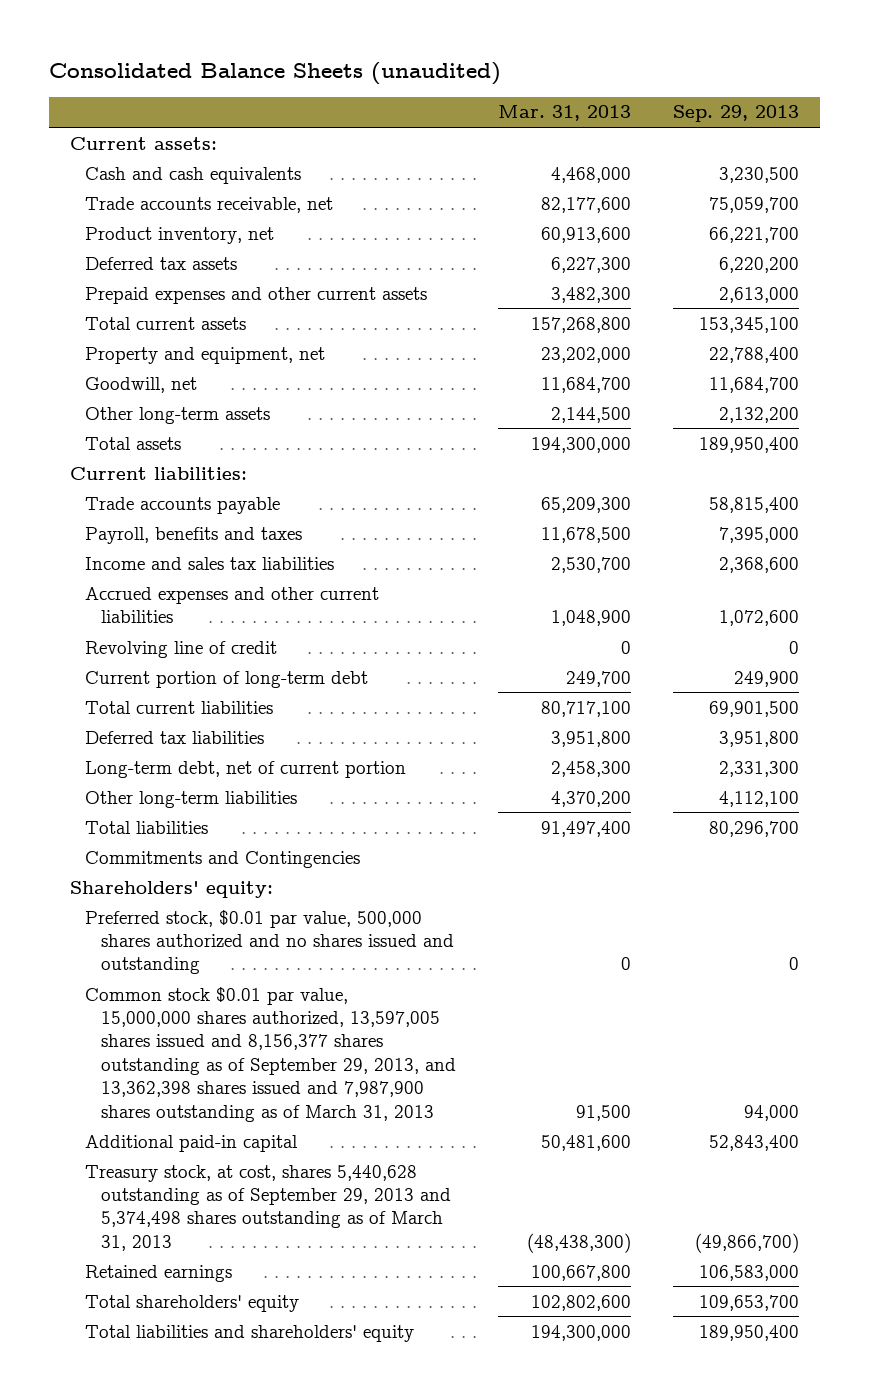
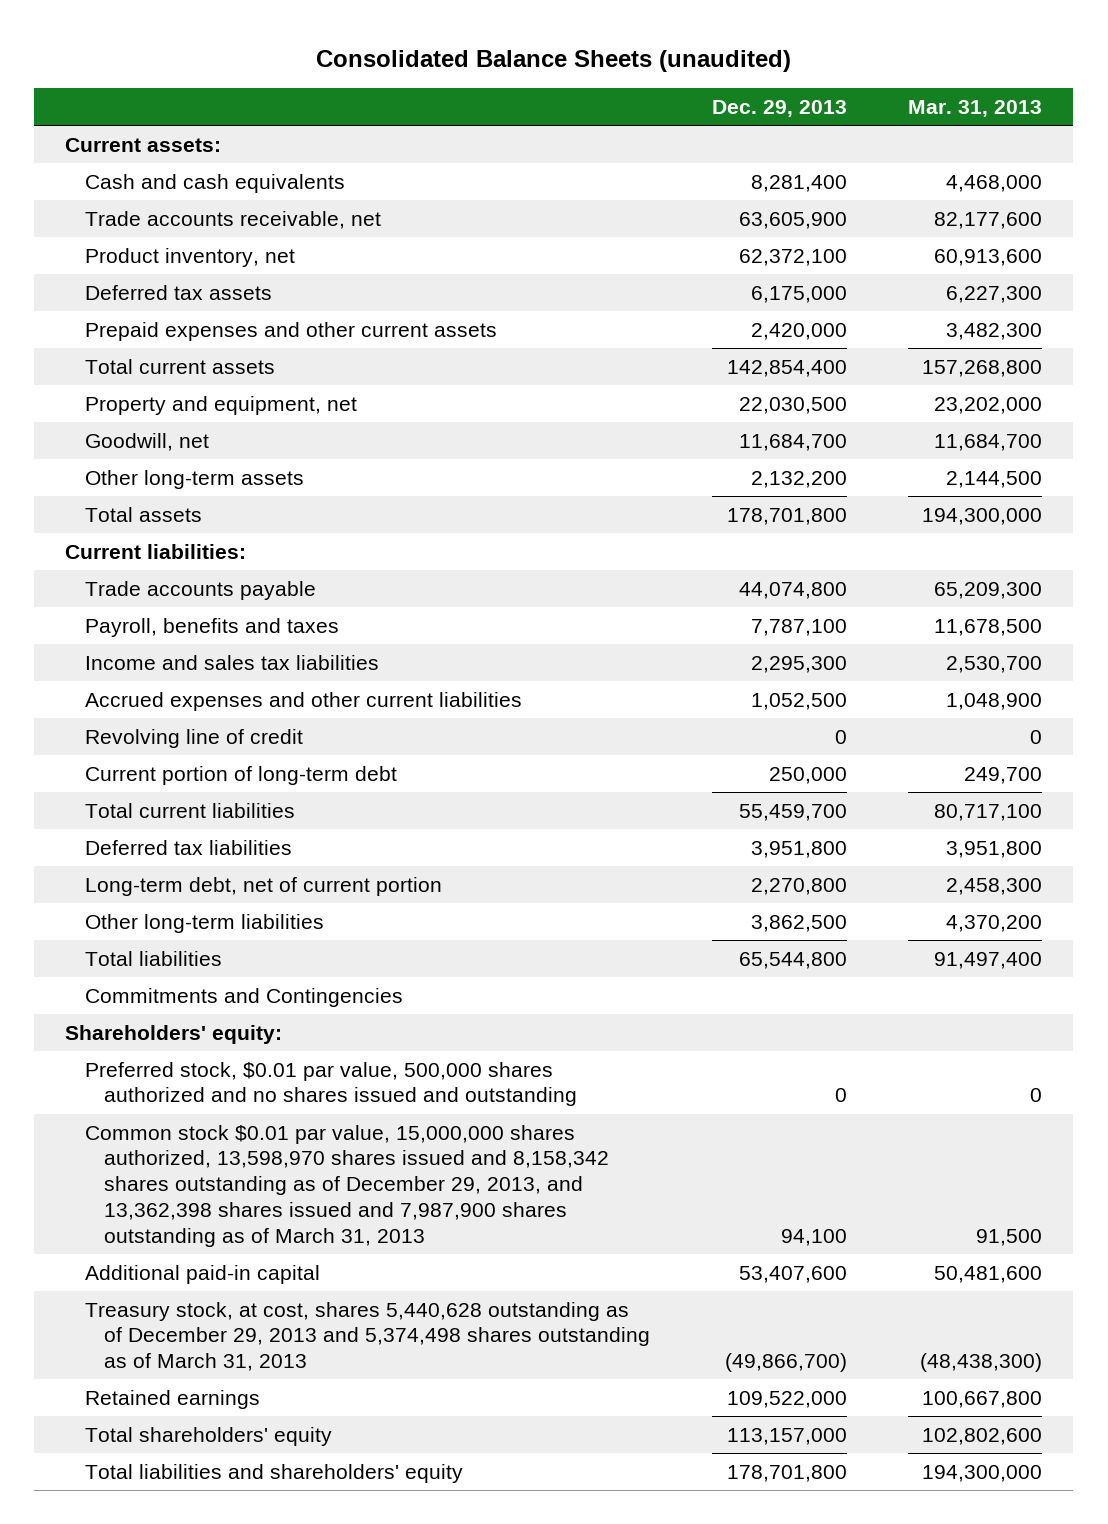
- | Mar. 31, 2013 | Sep. 29, 2013
+ | Dec. 29, 2013 | Mar. 31, 2013
- Common stock $0.01 par value, 15,000,000 shares authorized, 13,597,005 shares issued and 8,156,377 shares outstanding as of September 29, 2013, and 13,362,398 shares issued and 7,987,900 shares outstanding as of March 31, 2013 | 91,500 | 94,000
+ Common stock $0.01 par value, 15,000,000 shares authorized, 13,598,970 shares issued and 8,158,342 shares outstanding as of December 29, 2013, and 13,362,398 shares issued and 7,987,900 shares outstanding as of March 31, 2013 | 94,100 | 91,500
- Treasury stock, at cost, shares 5,440,628 outstanding as of September 29, 2013 and 5,374,498 shares outstanding as of March 31, 2013 | (48,438,300) | (49,866,700)
+ Treasury stock, at cost, shares 5,440,628 outstanding as of December 29, 2013 and 5,374,498 shares outstanding as of March 31, 2013 | (49,866,700) | (48,438,300)

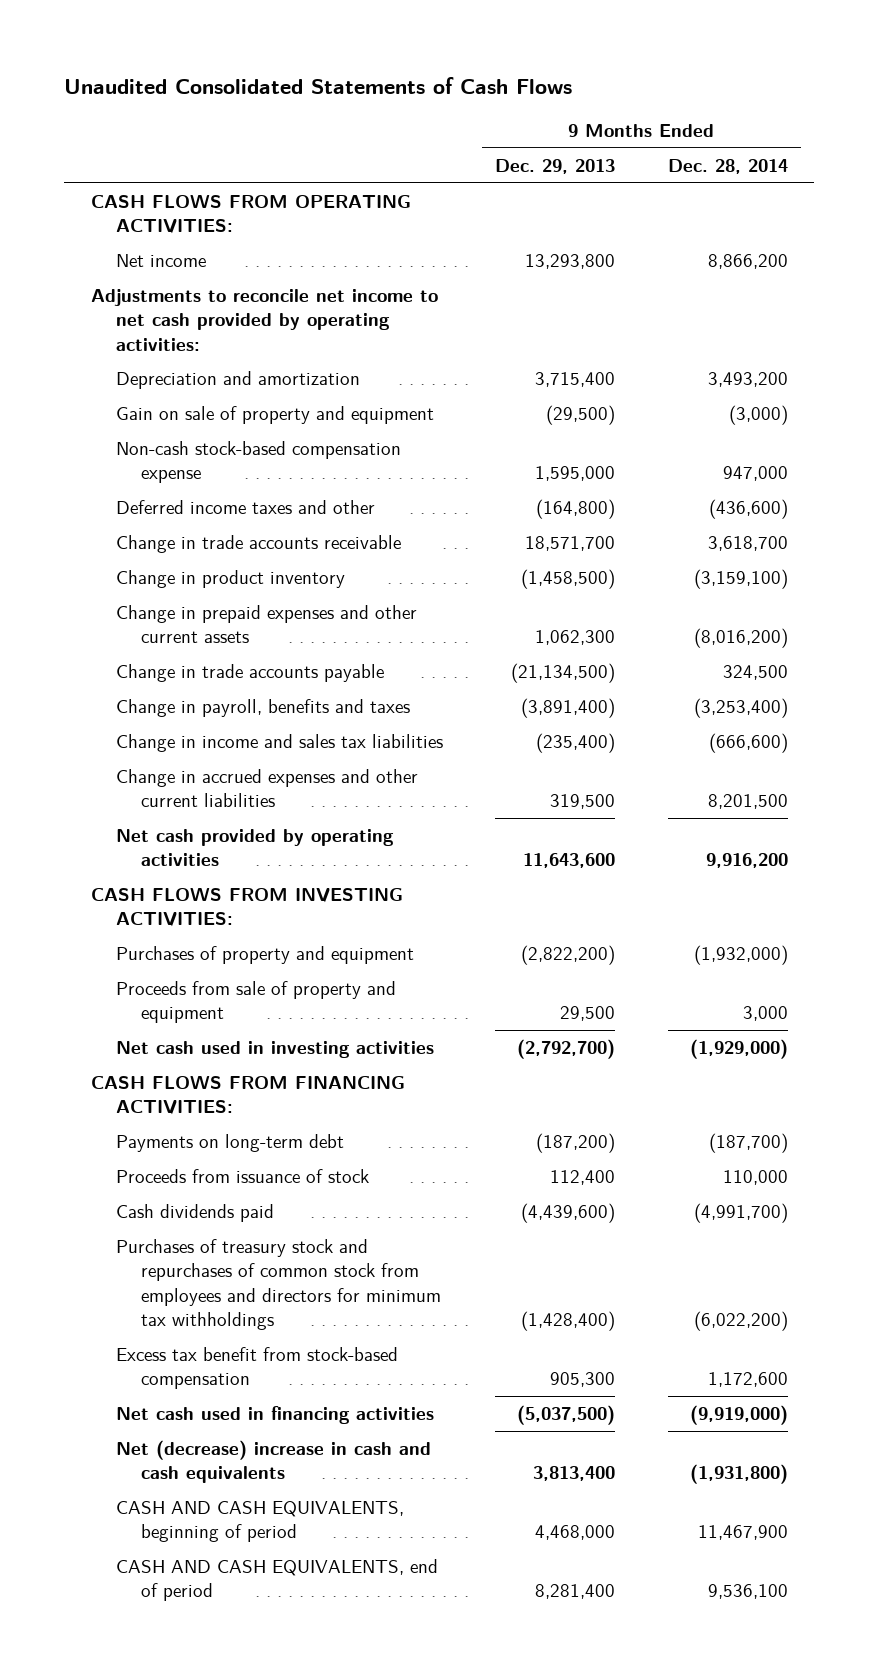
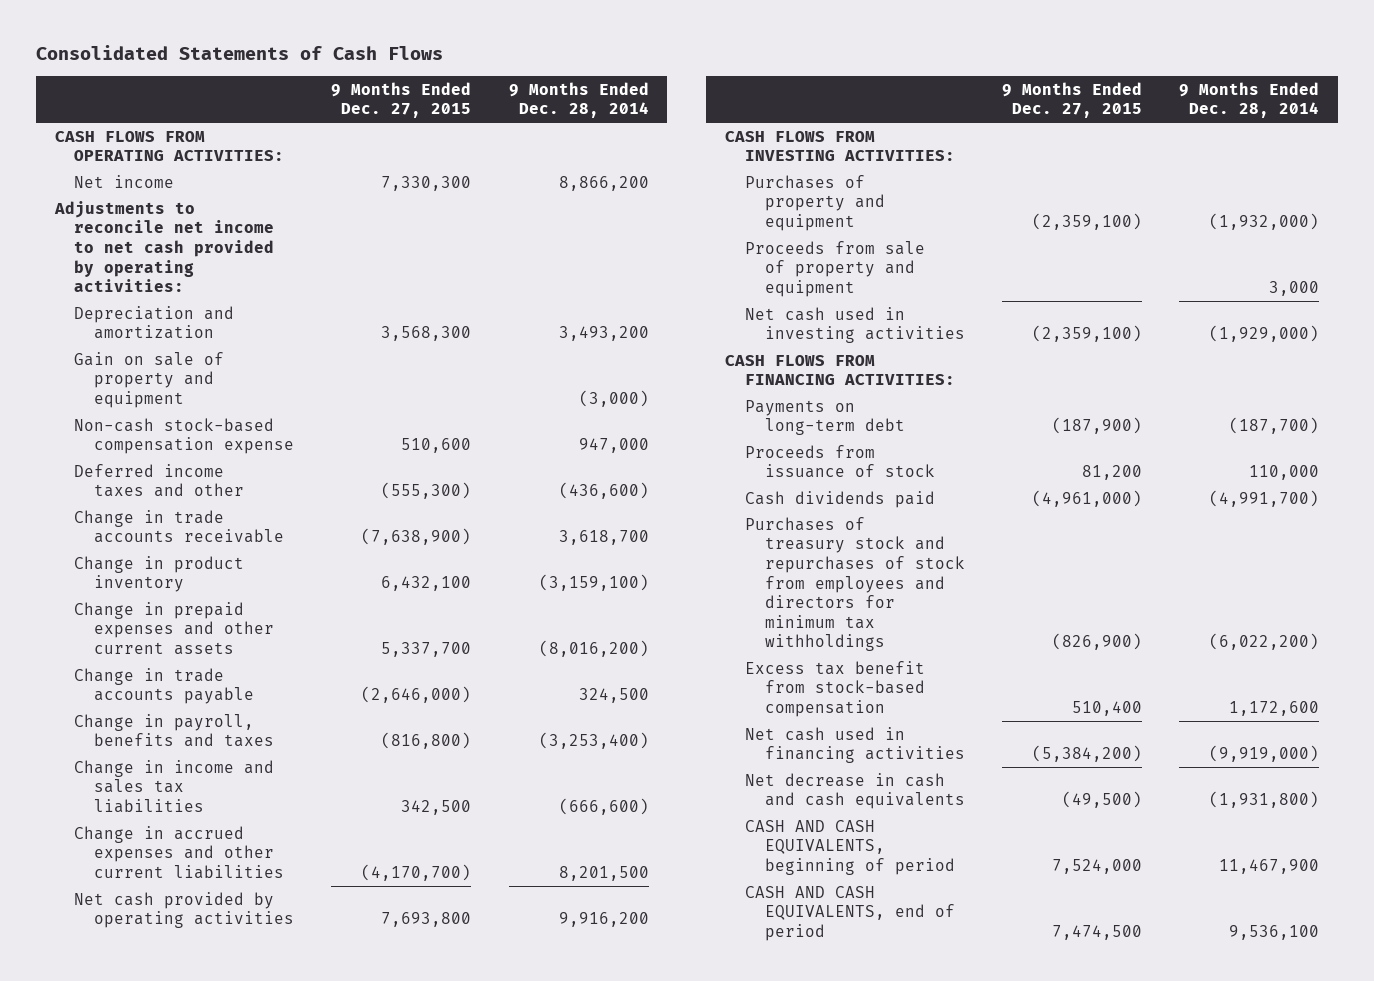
- Unaudited Consolidated Statements of Cash Flows
+ Consolidated Statements of Cash Flows
- | 9 Months Ended Dec. 29, 2013 | 9 Months Ended Dec. 28, 2014
+ | 9 Months Ended Dec. 27, 2015 | 9 Months Ended Dec. 28, 2014
- Purchases of treasury stock and repurchases of common stock from employees and directors for minimum tax withholdings | (1,428,400) | (6,022,200)
+ Purchases of treasury stock and repurchases of stock from employees and directors for minimum tax withholdings | (826,900) | (6,022,200)
- Net (decrease) increase in cash and cash equivalents | 3,813,400 | (1,931,800)
+ Net decrease in cash and cash equivalents | (49,500) | (1,931,800)

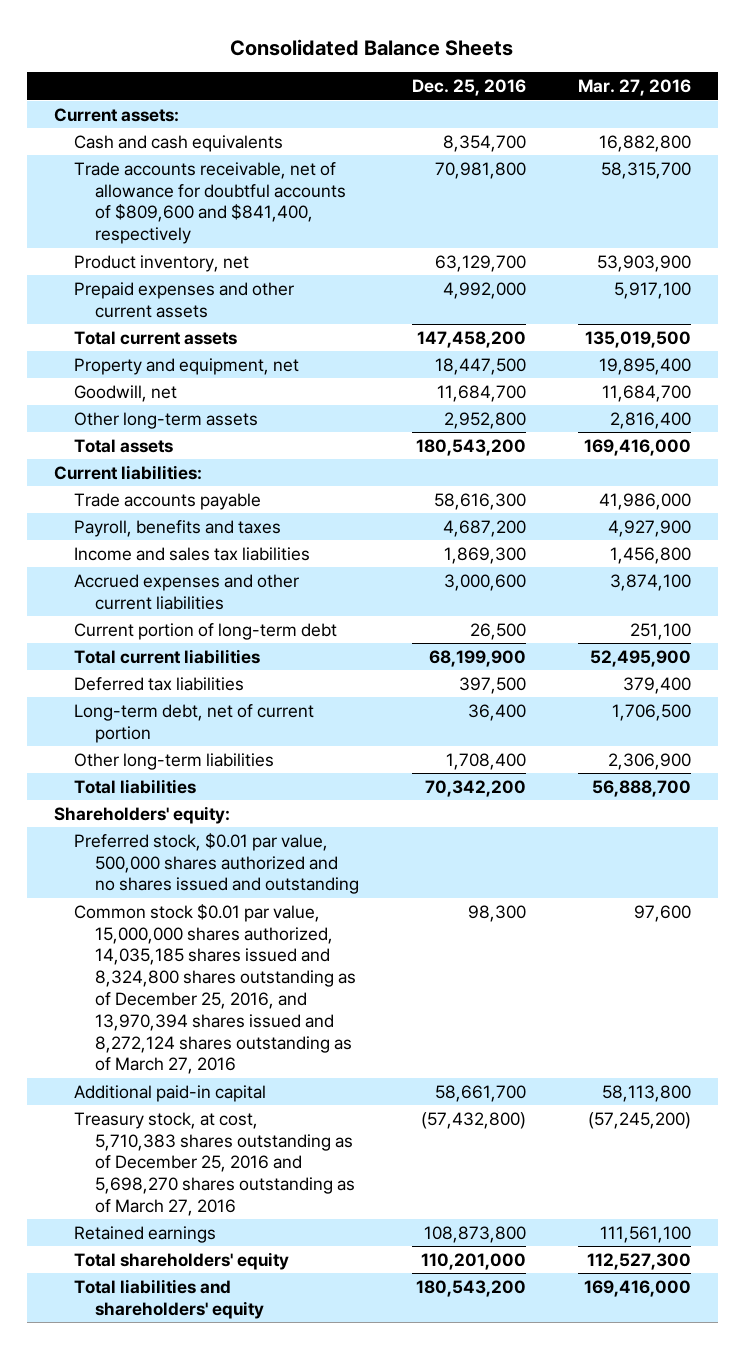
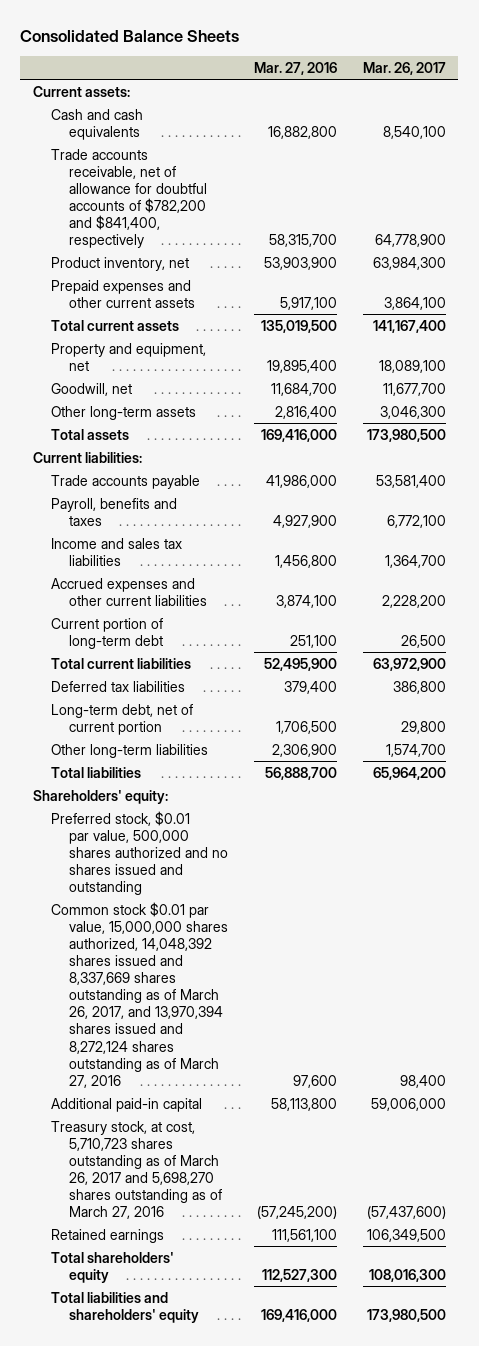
- | Dec. 25, 2016 | Mar. 27, 2016
+ | Mar. 27, 2016 | Mar. 26, 2017
- Trade accounts receivable, net of allowance for doubtful accounts of $809,600 and $841,400, respectively | 70,981,800 | 58,315,700
+ Trade accounts receivable, net of allowance for doubtful accounts of $782,200 and $841,400, respectively | 58,315,700 | 64,778,900
- Common stock $0.01 par value, 15,000,000 shares authorized, 14,035,185 shares issued and 8,324,800 shares outstanding as of December 25, 2016, and 13,970,394 shares issued and 8,272,124 shares outstanding as of March 27, 2016 | 98,300 | 97,600
+ Common stock $0.01 par value, 15,000,000 shares authorized, 14,048,392 shares issued and 8,337,669 shares outstanding as of March 26, 2017, and 13,970,394 shares issued and 8,272,124 shares outstanding as of March 27, 2016 | 97,600 | 98,400
- Treasury stock, at cost, 5,710,383 shares outstanding as of December 25, 2016 and 5,698,270 shares outstanding as of March 27, 2016 | (57,432,800) | (57,245,200)
+ Treasury stock, at cost, 5,710,723 shares outstanding as of March 26, 2017 and 5,698,270 shares outstanding as of March 27, 2016 | (57,245,200) | (57,437,600)

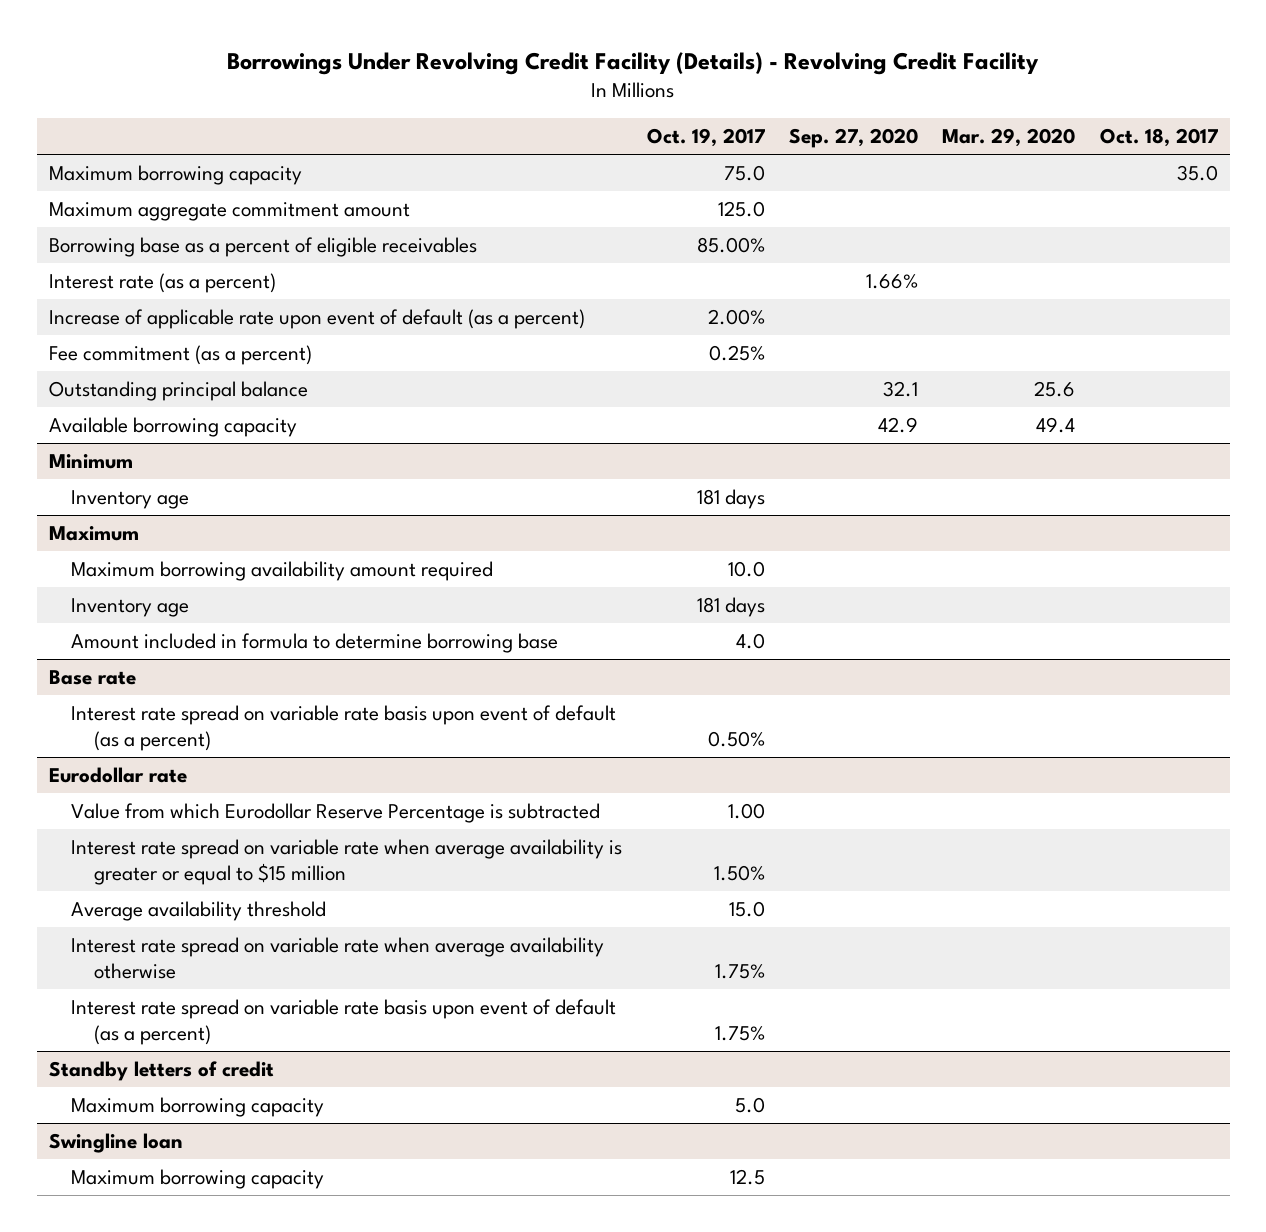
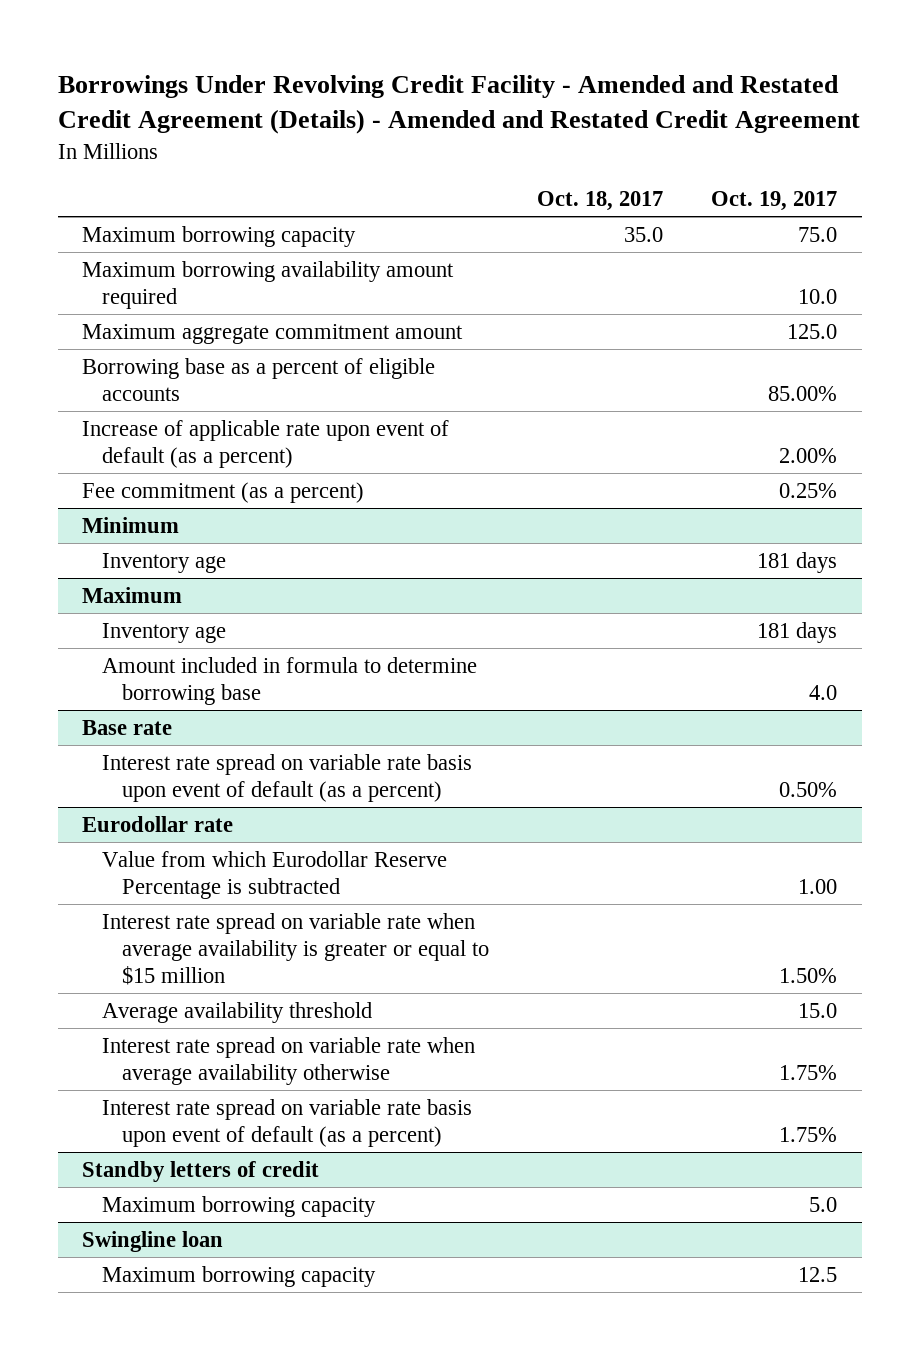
- Borrowings Under Revolving Credit Facility (Details) - Revolving Credit Facility
+ Borrowings Under Revolving Credit Facility - Amended and Restated Credit Agreement (Details) - Amended and Restated Credit Agreement
- | Oct. 19, 2017 | Sep. 27, 2020 | Mar. 29, 2020 | Oct. 18, 2017
+ | Oct. 18, 2017 | Oct. 19, 2017
+ Maximum borrowing availability amount required | | 10.0
- Borrowing base as a percent of eligible receivables | 85.00% | | |
- Interest rate (as a percent) | | 1.66% | |
+ Borrowing base as a percent of eligible accounts | | 85.00%
- Outstanding principal balance | | 32.1 | 25.6 |
- Available borrowing capacity | | 42.9 | 49.4 |
@ Maximum
- Maximum borrowing availability amount required | 10.0 | | |

